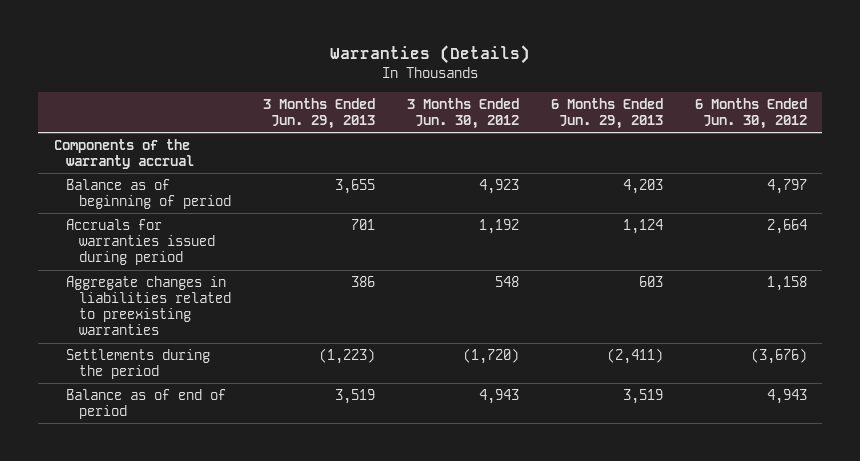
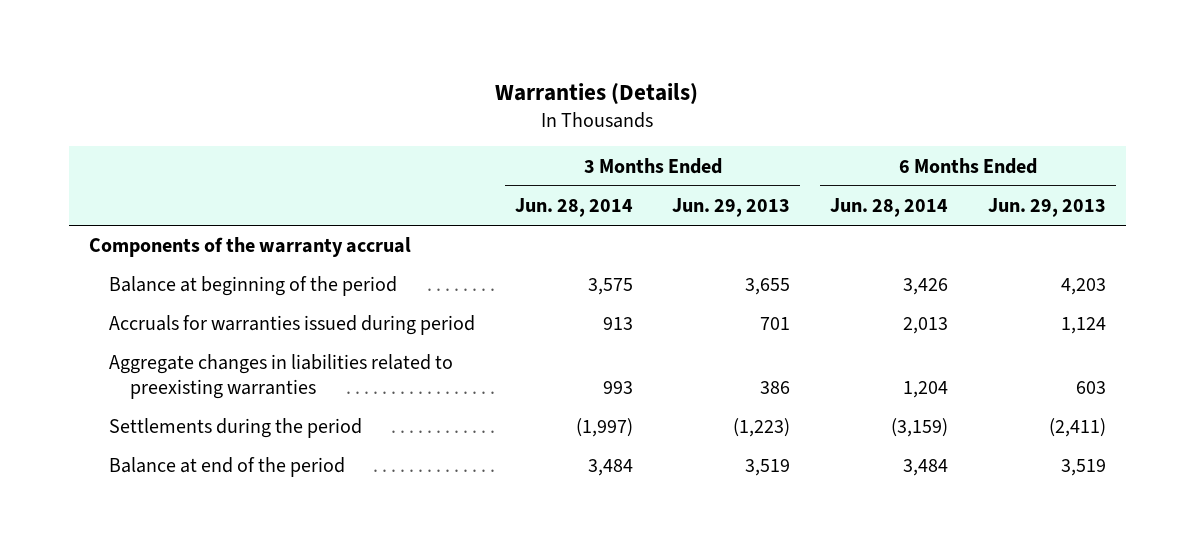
- | 3 Months Ended Jun. 29, 2013 | 3 Months Ended Jun. 30, 2012 | 6 Months Ended Jun. 29, 2013 | 6 Months Ended Jun. 30, 2012
+ | 3 Months Ended Jun. 28, 2014 | 3 Months Ended Jun. 29, 2013 | 6 Months Ended Jun. 28, 2014 | 6 Months Ended Jun. 29, 2013
- Balance as of beginning of period | 3,655 | 4,923 | 4,203 | 4,797
+ Balance at beginning of the period | 3,575 | 3,655 | 3,426 | 4,203
- Balance as of end of period | 3,519 | 4,943 | 3,519 | 4,943
+ Balance at end of the period | 3,484 | 3,519 | 3,484 | 3,519

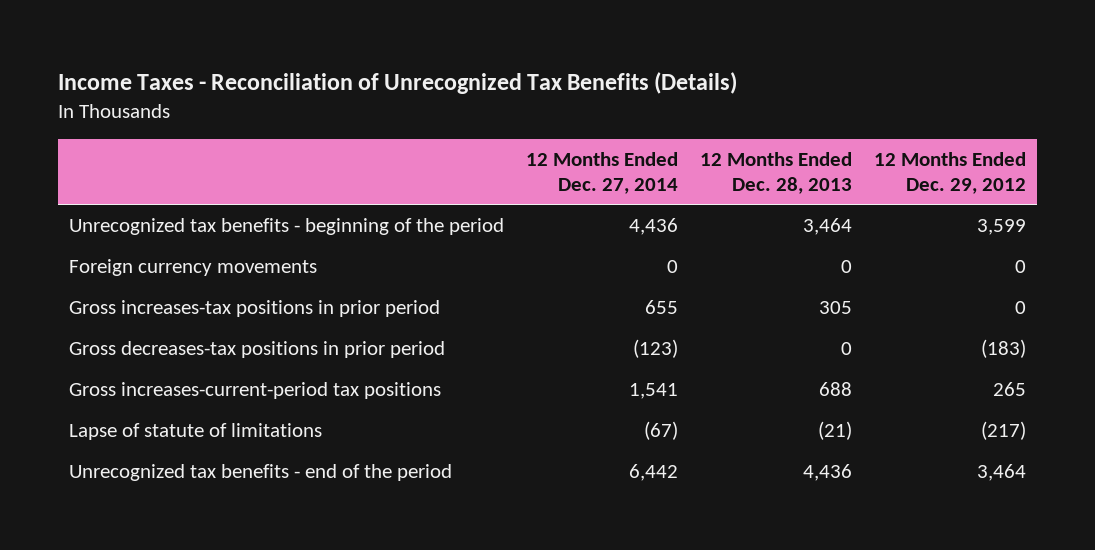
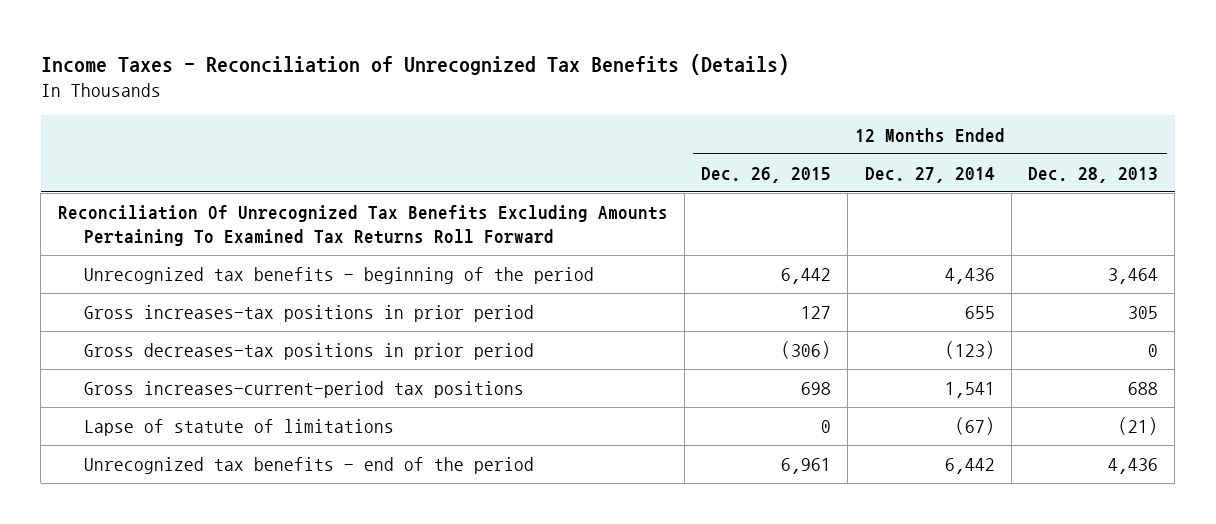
- | 12 Months Ended Dec. 27, 2014 | 12 Months Ended Dec. 28, 2013 | 12 Months Ended Dec. 29, 2012
+ | 12 Months Ended Dec. 26, 2015 | 12 Months Ended Dec. 27, 2014 | 12 Months Ended Dec. 28, 2013
+ Reconciliation Of Unrecognized Tax Benefits Excluding Amounts Pertaining To Examined Tax Returns Roll Forward
- Foreign currency movements | 0 | 0 | 0

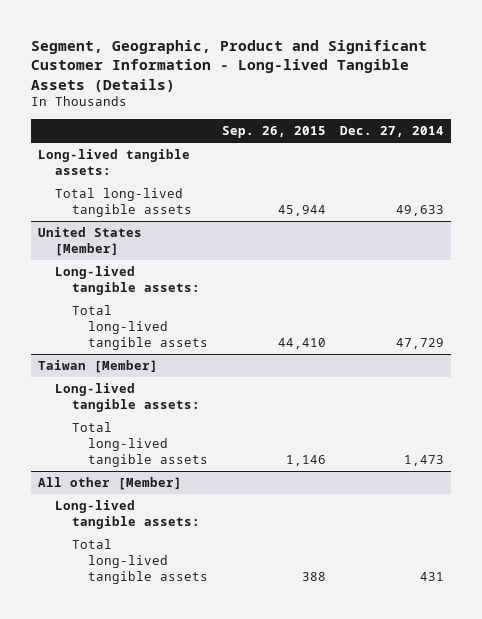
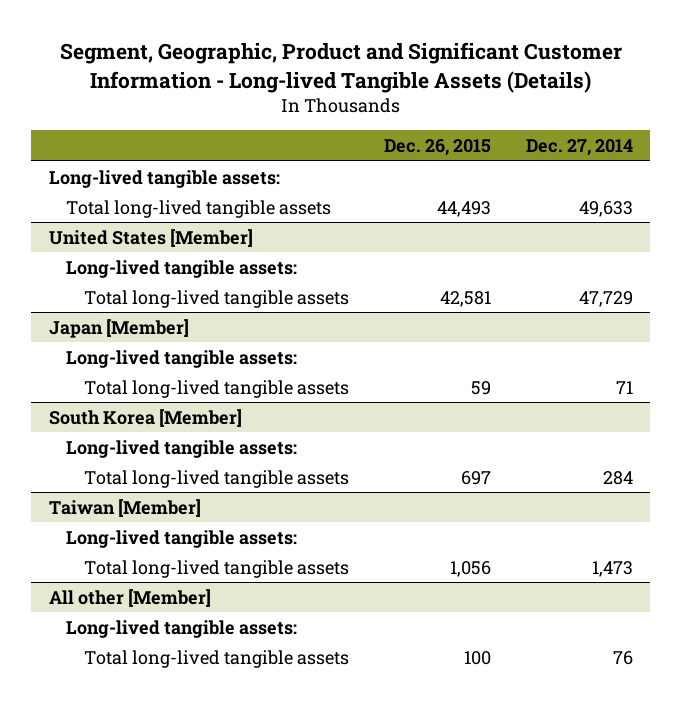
- | Sep. 26, 2015 | Dec. 27, 2014
+ | Dec. 26, 2015 | Dec. 27, 2014
+ Japan [Member]
+ Long-lived tangible assets:
+ Total long-lived tangible assets | 59 | 71
+ South Korea [Member]
+ Long-lived tangible assets:
+ Total long-lived tangible assets | 697 | 284
@ All other [Member]
- Total long-lived tangible assets | 388 | 431
+ Total long-lived tangible assets | 100 | 76

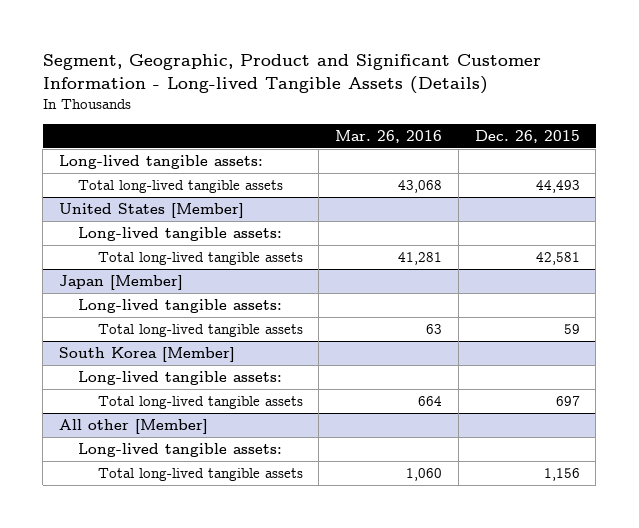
- | Dec. 26, 2015 | Dec. 27, 2014
+ | Mar. 26, 2016 | Dec. 26, 2015
- Taiwan [Member]
- Long-lived tangible assets:
- Total long-lived tangible assets | 1,056 | 1,473
@ All other [Member]
- Total long-lived tangible assets | 100 | 76
+ Total long-lived tangible assets | 1,060 | 1,156

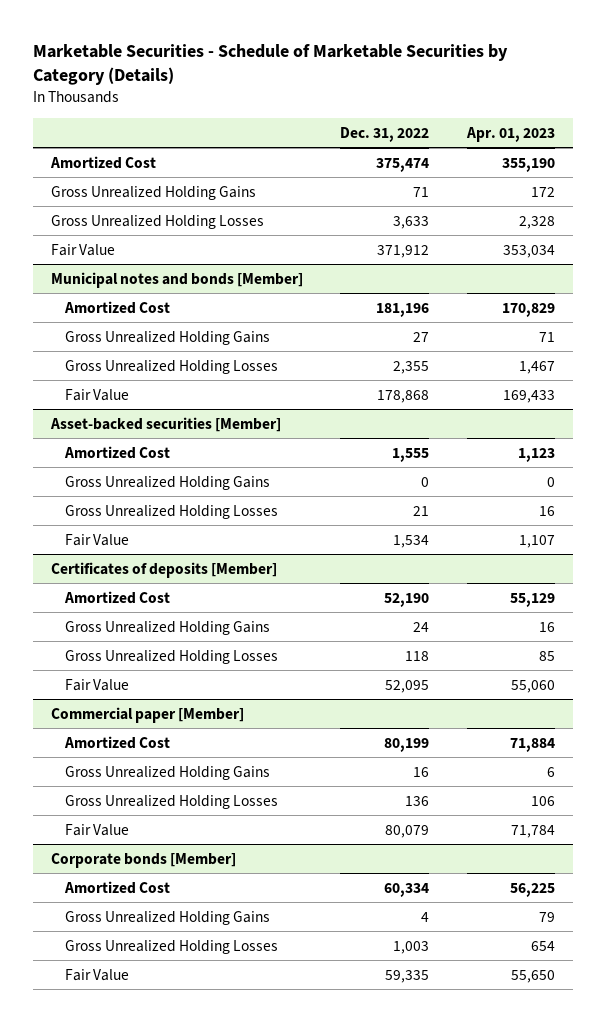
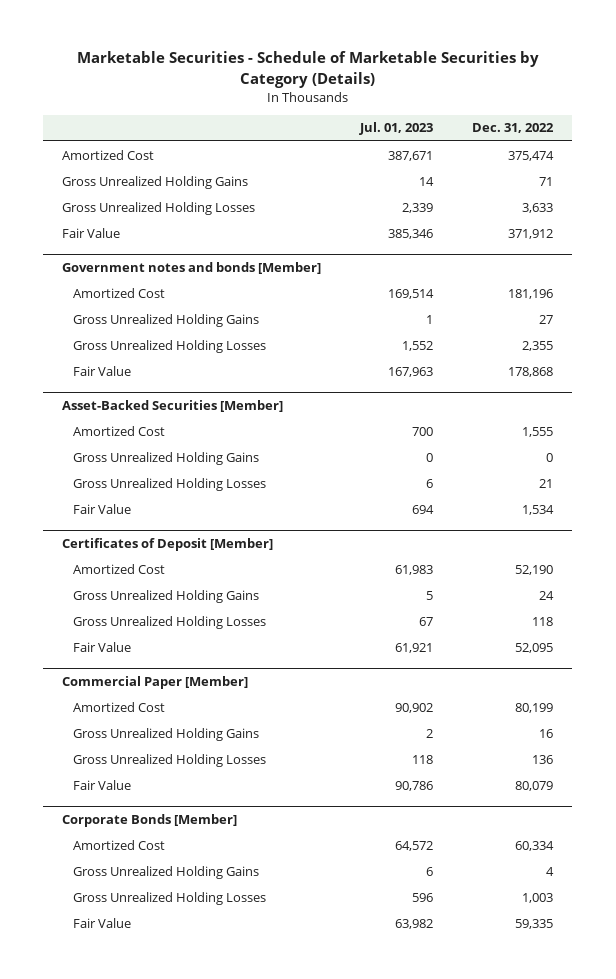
- | Dec. 31, 2022 | Apr. 01, 2023
+ | Jul. 01, 2023 | Dec. 31, 2022
- Municipal notes and bonds [Member]
+ Government notes and bonds [Member]
- Asset-backed securities [Member]
+ Asset-Backed Securities [Member]
- Certificates of deposits [Member]
+ Certificates of Deposit [Member]
- Commercial paper [Member]
+ Commercial Paper [Member]
- Corporate bonds [Member]
+ Corporate Bonds [Member]

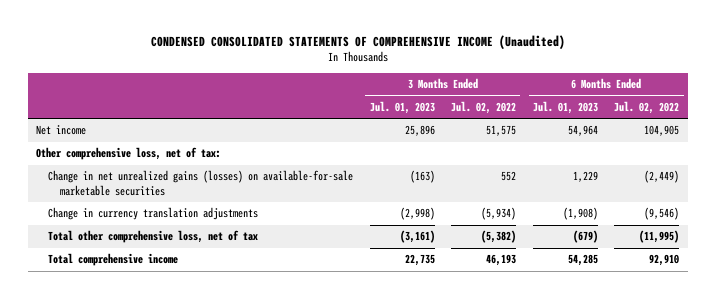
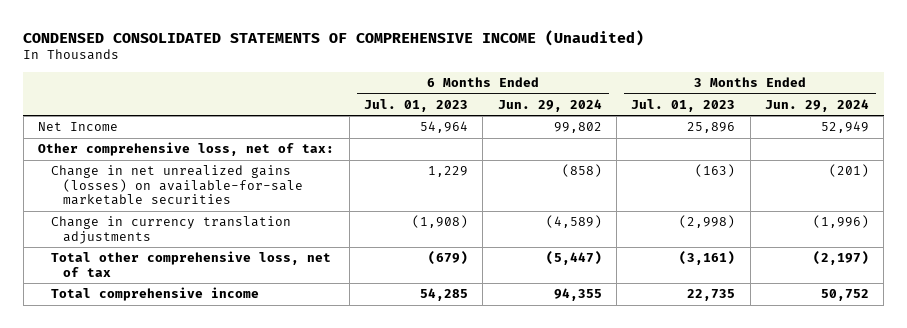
- | 3 Months Ended Jul. 01, 2023 | 3 Months Ended Jul. 02, 2022 | 6 Months Ended Jul. 01, 2023 | 6 Months Ended Jul. 02, 2022
+ | 6 Months Ended Jul. 01, 2023 | 6 Months Ended Jun. 29, 2024 | 3 Months Ended Jul. 01, 2023 | 3 Months Ended Jun. 29, 2024
- Net income | 25,896 | 51,575 | 54,964 | 104,905
+ Net Income | 54,964 | 99,802 | 25,896 | 52,949

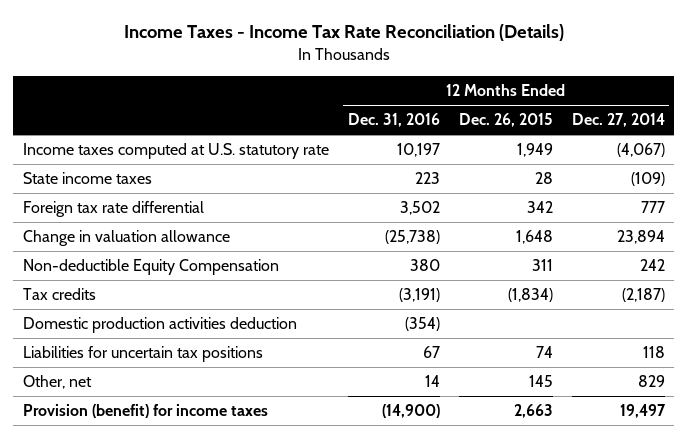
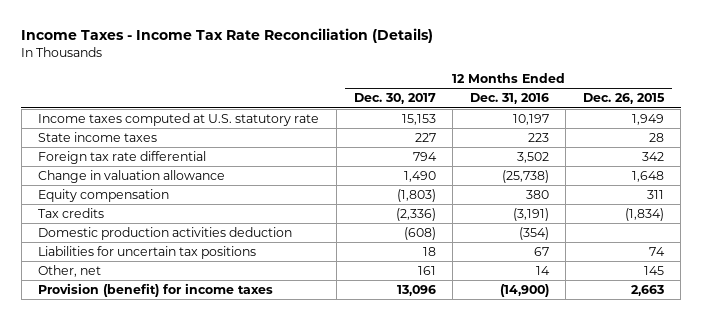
- | 12 Months Ended Dec. 31, 2016 | 12 Months Ended Dec. 26, 2015 | 12 Months Ended Dec. 27, 2014
+ | 12 Months Ended Dec. 30, 2017 | 12 Months Ended Dec. 31, 2016 | 12 Months Ended Dec. 26, 2015
- Non-deductible Equity Compensation | 380 | 311 | 242
+ Equity compensation | (1,803) | 380 | 311

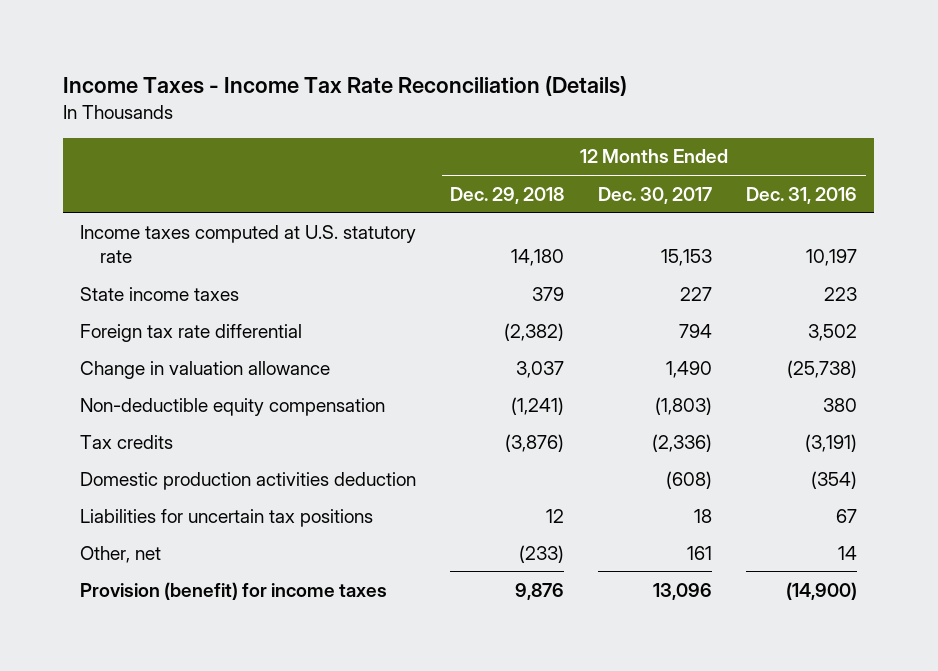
- | 12 Months Ended Dec. 30, 2017 | 12 Months Ended Dec. 31, 2016 | 12 Months Ended Dec. 26, 2015
+ | 12 Months Ended Dec. 29, 2018 | 12 Months Ended Dec. 30, 2017 | 12 Months Ended Dec. 31, 2016
- Equity compensation | (1,803) | 380 | 311
+ Non-deductible equity compensation | (1,241) | (1,803) | 380

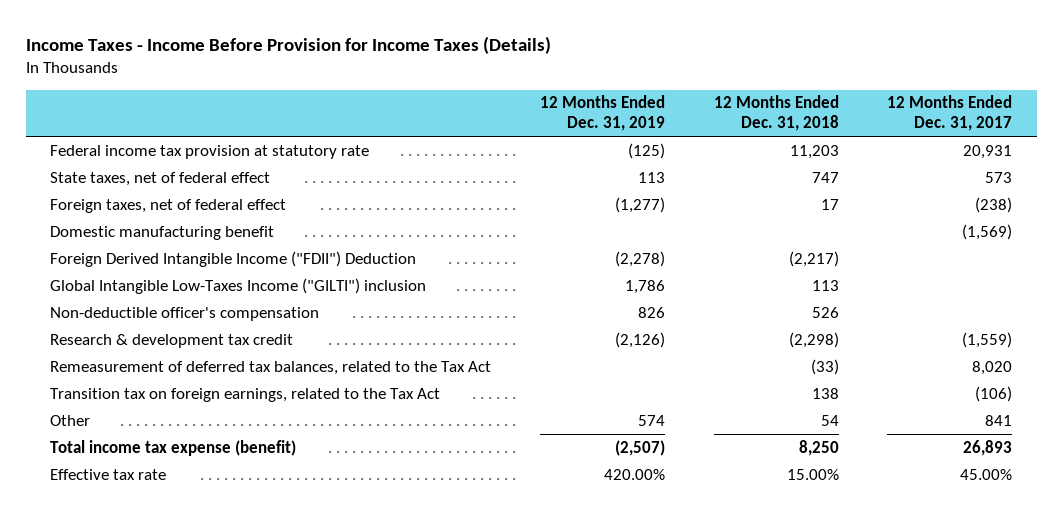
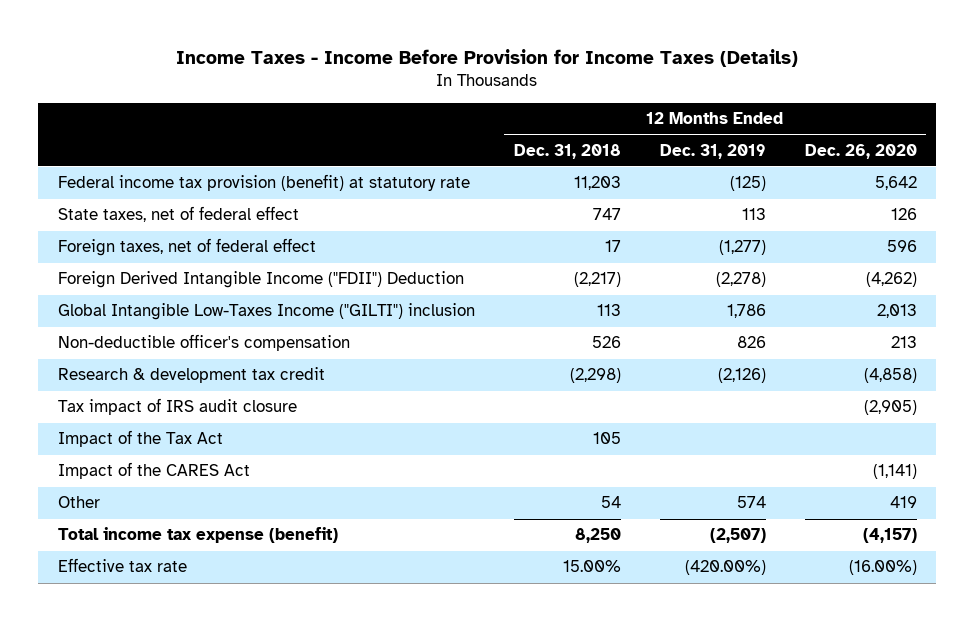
- | 12 Months Ended Dec. 31, 2019 | 12 Months Ended Dec. 31, 2018 | 12 Months Ended Dec. 31, 2017
+ | 12 Months Ended Dec. 31, 2018 | 12 Months Ended Dec. 31, 2019 | 12 Months Ended Dec. 26, 2020
- Federal income tax provision at statutory rate | (125) | 11,203 | 20,931
+ Federal income tax provision (benefit) at statutory rate | 11,203 | (125) | 5,642
- Domestic manufacturing benefit | | | (1,569)
- Remeasurement of deferred tax balances, related to the Tax Act | | (33) | 8,020
- Transition tax on foreign earnings, related to the Tax Act | | 138 | (106)
+ Tax impact of IRS audit closure | | | (2,905)
+ Impact of the Tax Act | 105 | |
+ Impact of the CARES Act | | | (1,141)
- Effective tax rate | 420.00% | 15.00% | 45.00%
+ Effective tax rate | 15.00% | (420.00%) | (16.00%)

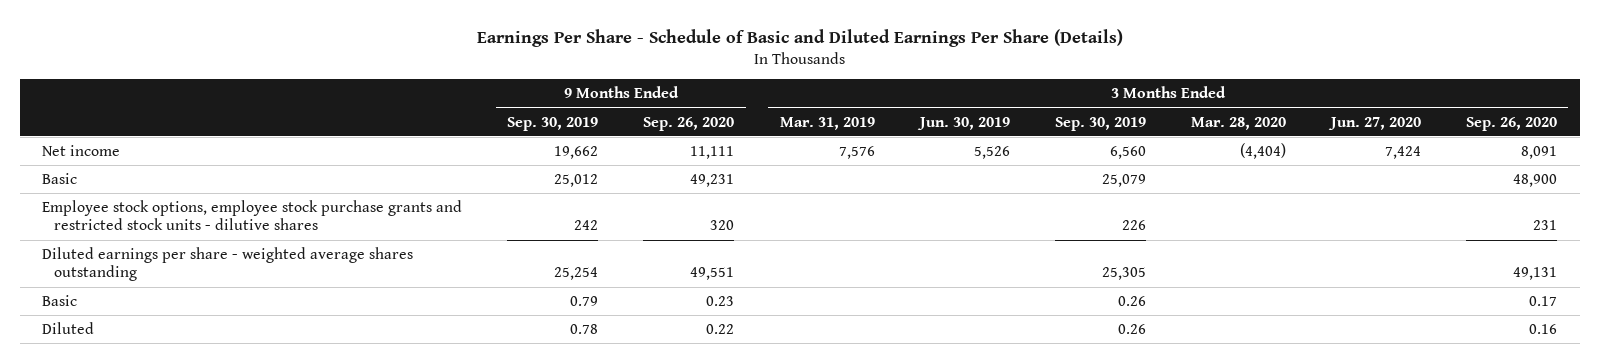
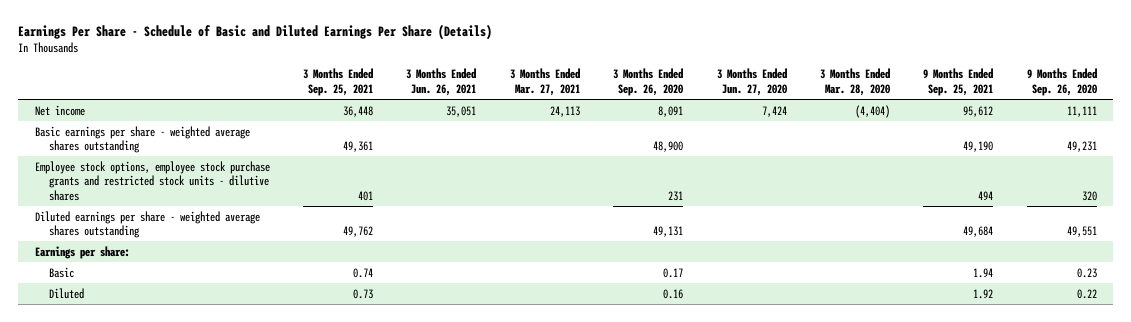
- | 9 Months Ended Sep. 30, 2019 | 9 Months Ended Sep. 26, 2020 | 3 Months Ended Mar. 31, 2019 | 3 Months Ended Jun. 30, 2019 | 3 Months Ended Sep. 30, 2019 | 3 Months Ended Mar. 28, 2020 | 3 Months Ended Jun. 27, 2020 | 3 Months Ended Sep. 26, 2020
+ | 3 Months Ended Sep. 25, 2021 | 3 Months Ended Jun. 26, 2021 | 3 Months Ended Mar. 27, 2021 | 3 Months Ended Sep. 26, 2020 | 3 Months Ended Jun. 27, 2020 | 3 Months Ended Mar. 28, 2020 | 9 Months Ended Sep. 25, 2021 | 9 Months Ended Sep. 26, 2020
- Basic | 25,012 | 49,231 | | | 25,079 | | | 48,900
+ Basic earnings per share - weighted average shares outstanding | 49,361 | | | 48,900 | | | 49,190 | 49,231
+ Earnings per share:

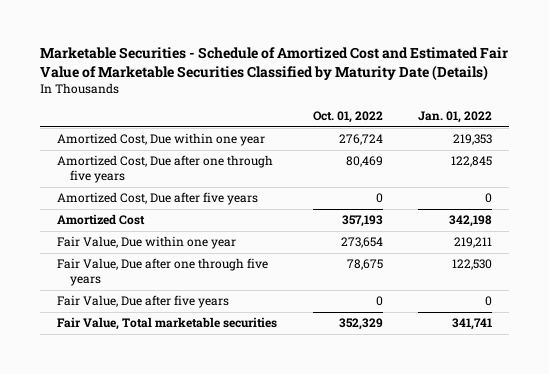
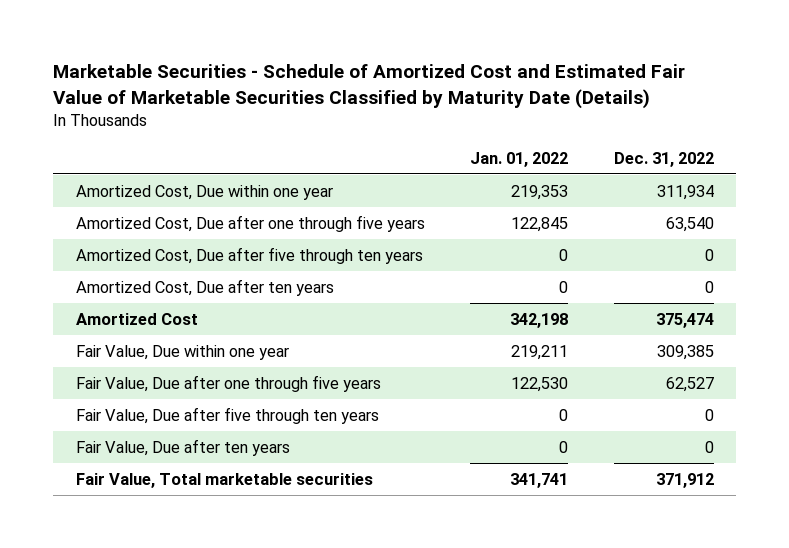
- | Oct. 01, 2022 | Jan. 01, 2022
+ | Jan. 01, 2022 | Dec. 31, 2022
- Amortized Cost, Due after five years | 0 | 0
+ Amortized Cost, Due after five through ten years | 0 | 0
+ Amortized Cost, Due after ten years | 0 | 0
- Fair Value, Due after five years | 0 | 0
+ Fair Value, Due after five through ten years | 0 | 0
+ Fair Value, Due after ten years | 0 | 0

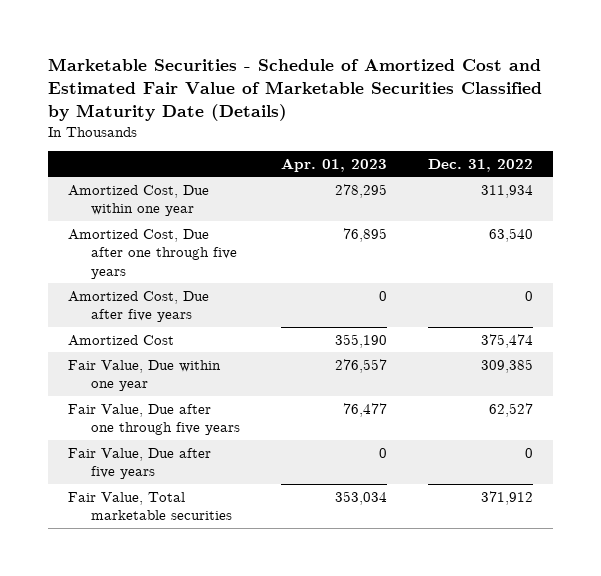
- | Jan. 01, 2022 | Dec. 31, 2022
+ | Apr. 01, 2023 | Dec. 31, 2022
- Amortized Cost, Due after five through ten years | 0 | 0
- Amortized Cost, Due after ten years | 0 | 0
+ Amortized Cost, Due after five years | 0 | 0
- Fair Value, Due after five through ten years | 0 | 0
- Fair Value, Due after ten years | 0 | 0
+ Fair Value, Due after five years | 0 | 0

